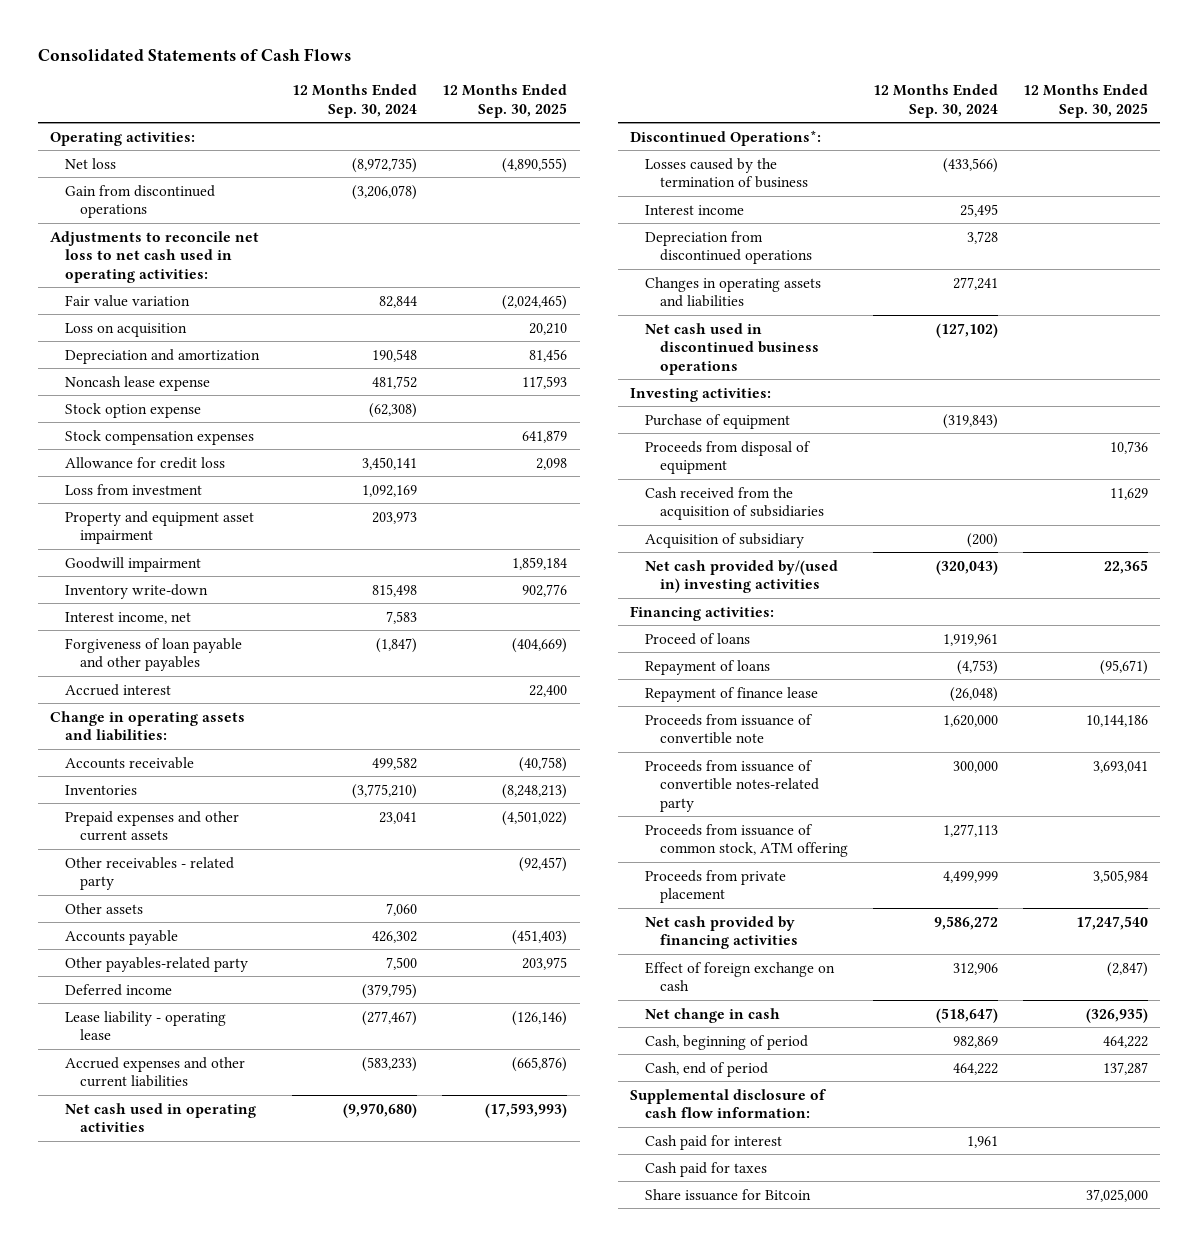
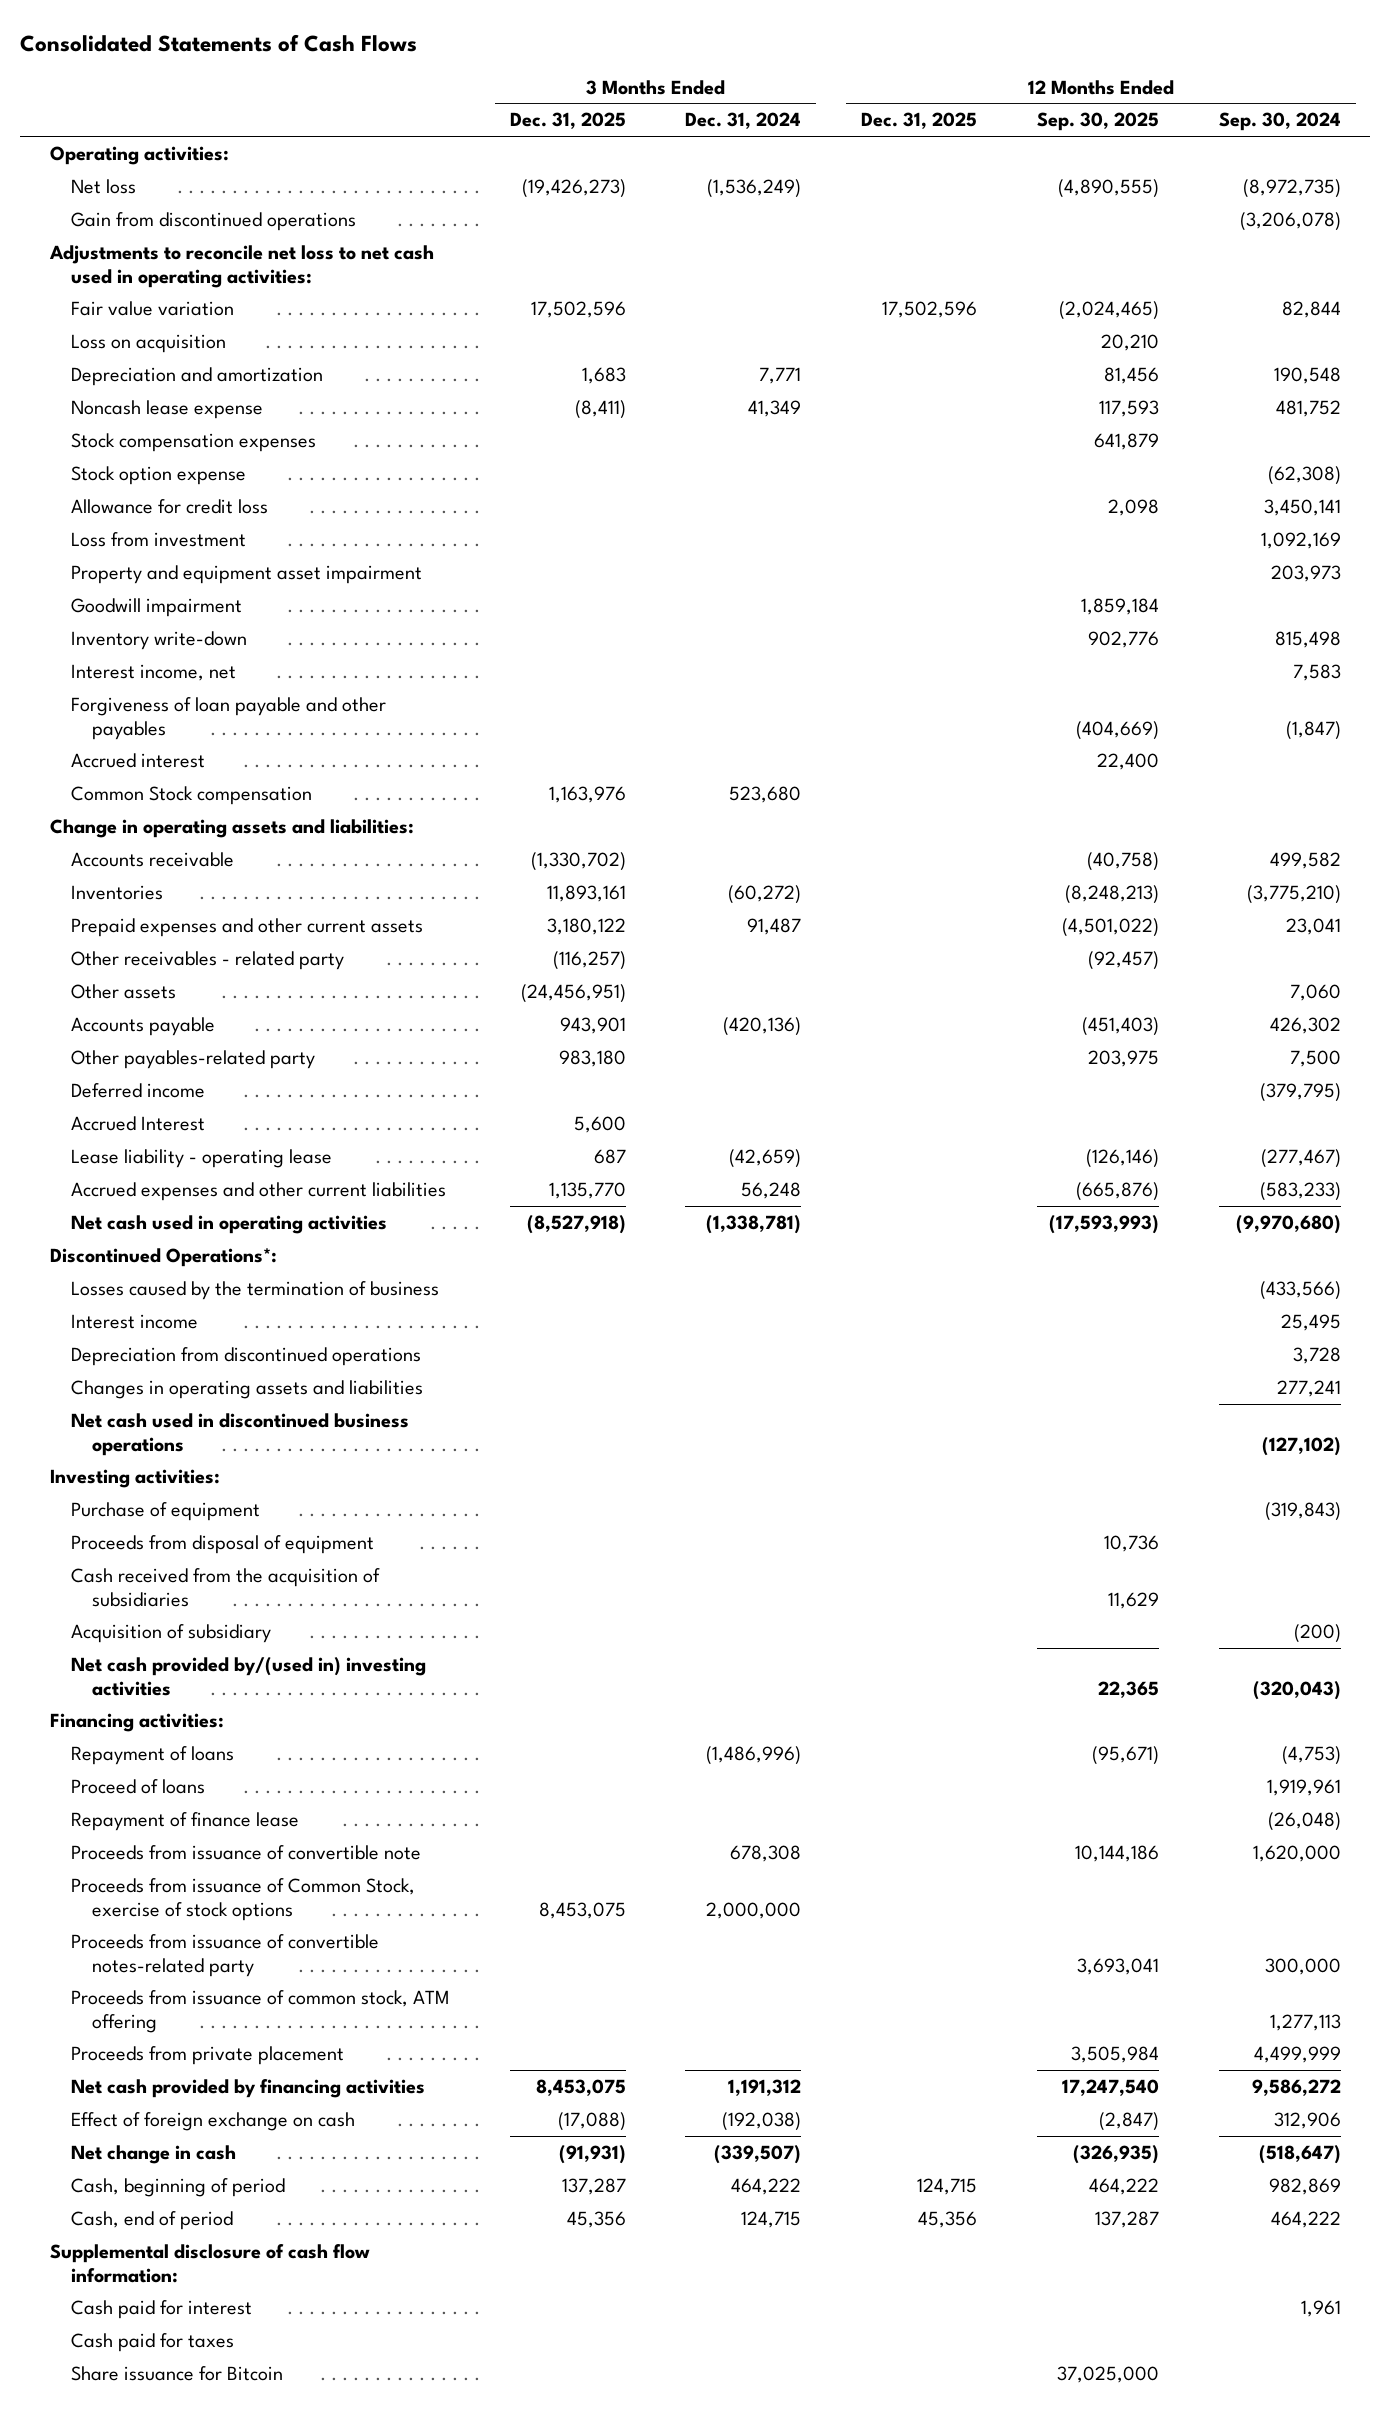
- | 12 Months Ended Sep. 30, 2024 | 12 Months Ended Sep. 30, 2025
+ | 3 Months Ended Dec. 31, 2025 | 3 Months Ended Dec. 31, 2024 | 12 Months Ended Dec. 31, 2025 | 12 Months Ended Sep. 30, 2025 | 12 Months Ended Sep. 30, 2024
moved down: Stock option expense | | | | | (62,308)
+ Common Stock compensation | 1,163,976 | 523,680 | | |
+ Accrued Interest | 5,600 | | | |
moved down: Proceed of loans | | | | | 1,919,961
+ Proceeds from issuance of Common Stock, exercise of stock options | 8,453,075 | 2,000,000 | | |

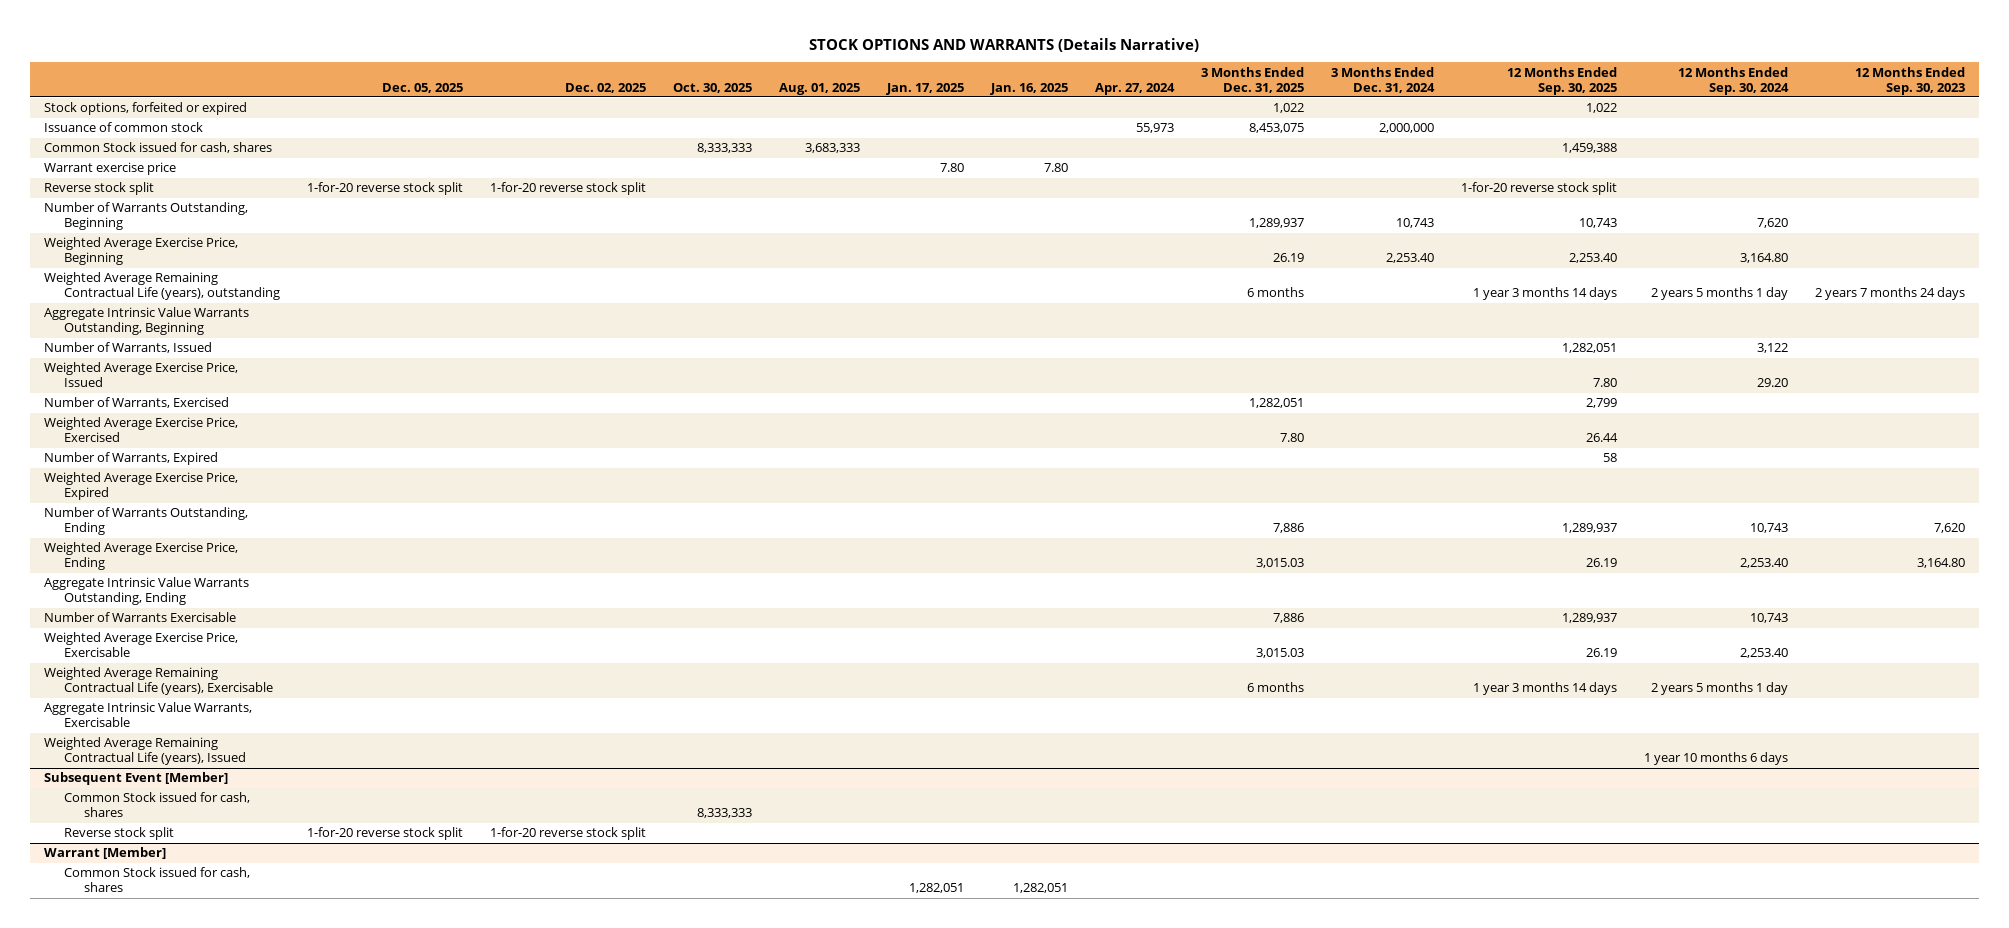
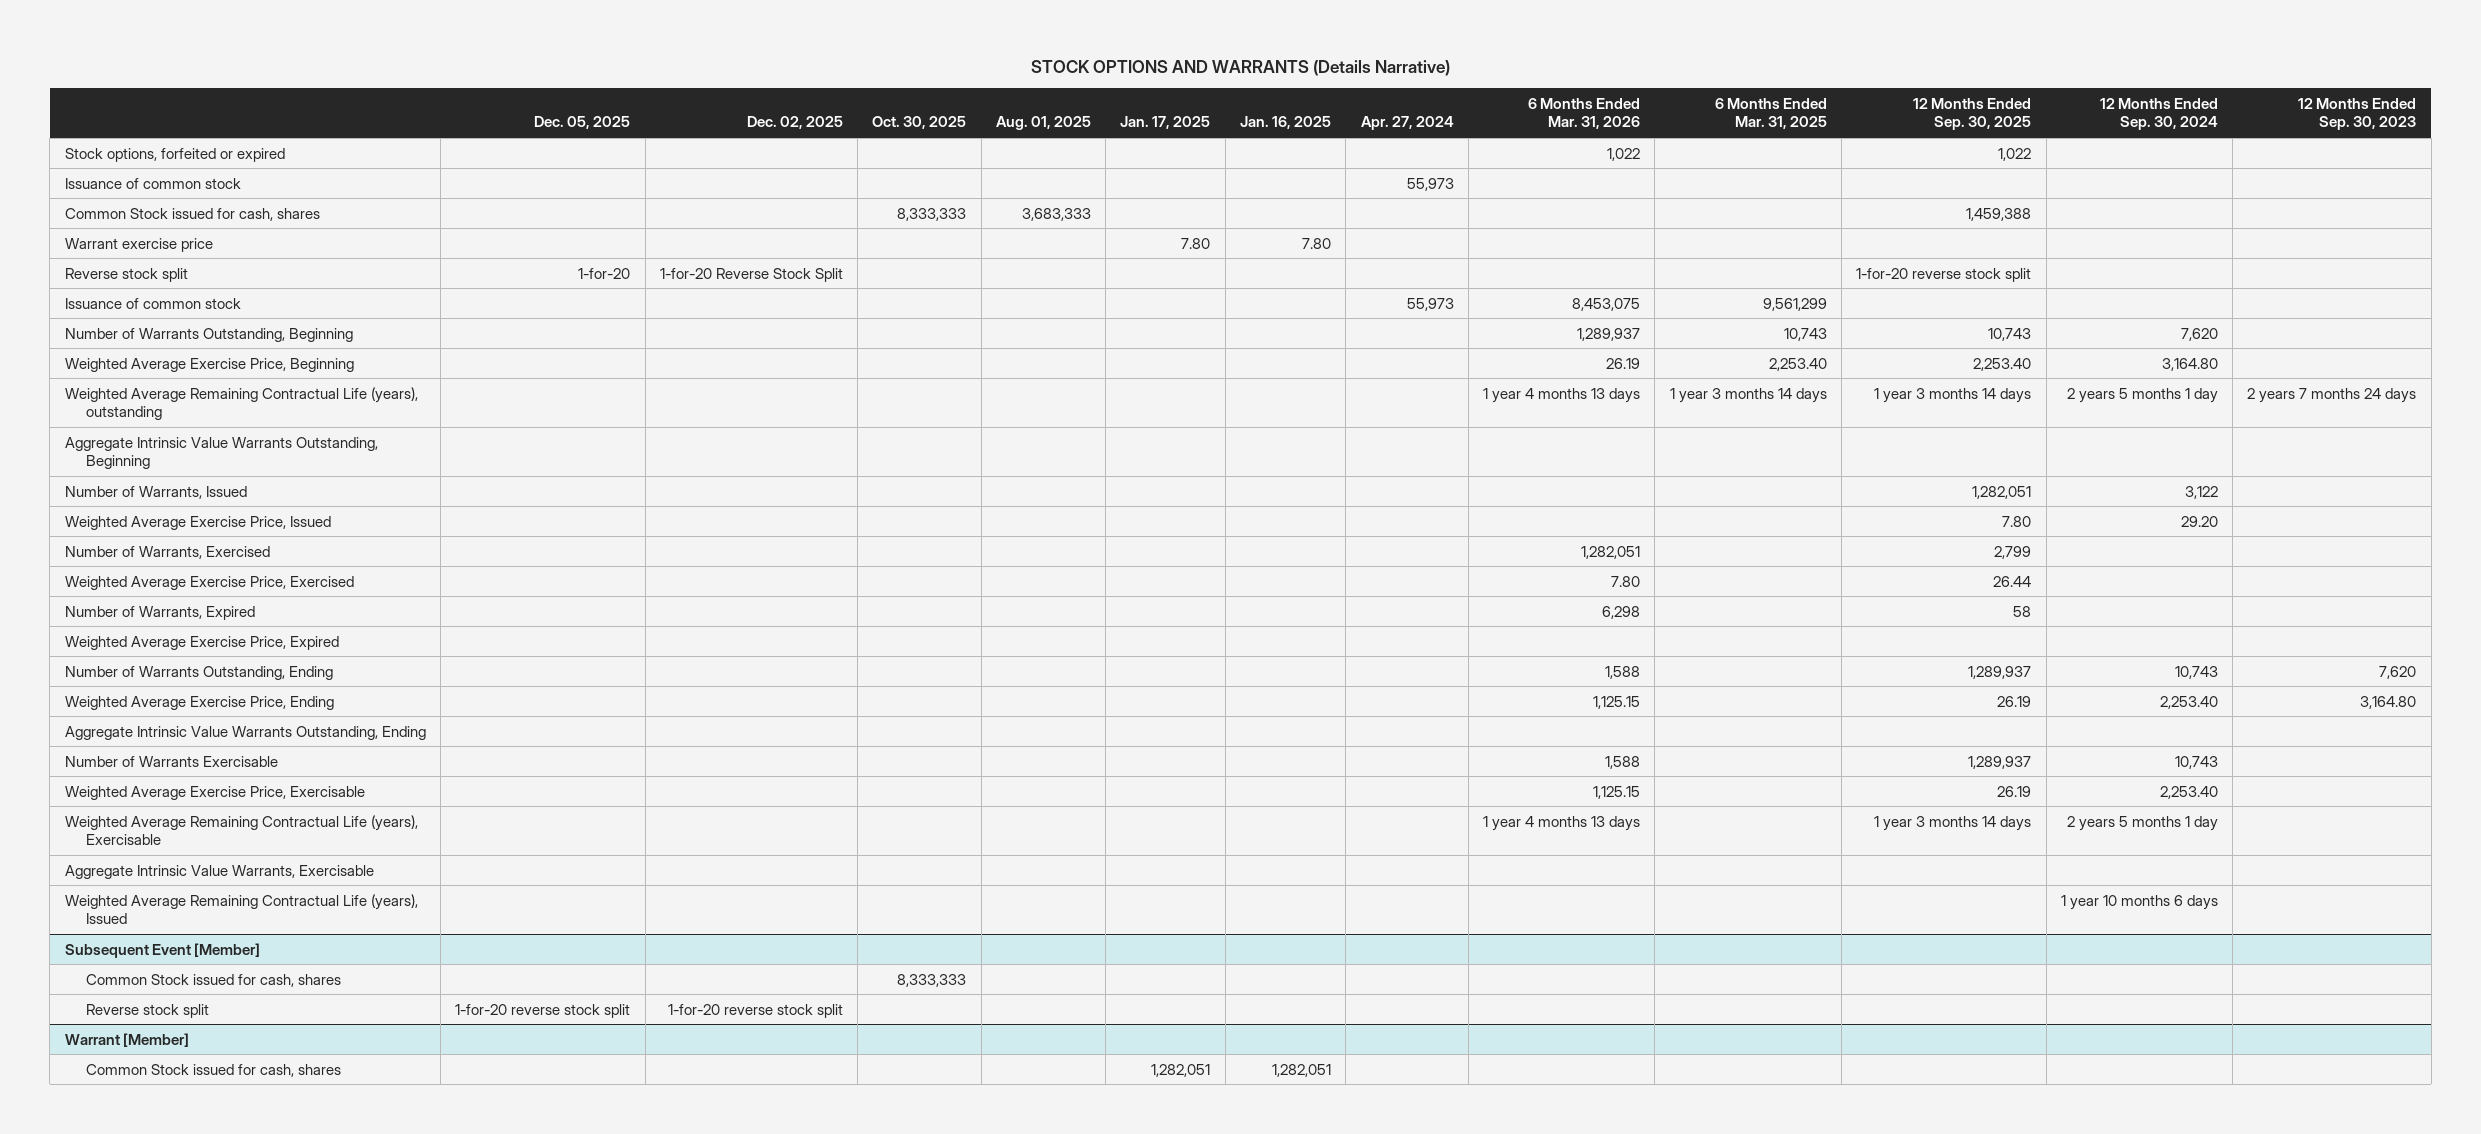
- | Dec. 05, 2025 | Dec. 02, 2025 | Oct. 30, 2025 | Aug. 01, 2025 | Jan. 17, 2025 | Jan. 16, 2025 | Apr. 27, 2024 | 3 Months Ended Dec. 31, 2025 | 3 Months Ended Dec. 31, 2024 | 12 Months Ended Sep. 30, 2025 | 12 Months Ended Sep. 30, 2024 | 12 Months Ended Sep. 30, 2023
+ | Dec. 05, 2025 | Dec. 02, 2025 | Oct. 30, 2025 | Aug. 01, 2025 | Jan. 17, 2025 | Jan. 16, 2025 | Apr. 27, 2024 | 6 Months Ended Mar. 31, 2026 | 6 Months Ended Mar. 31, 2025 | 12 Months Ended Sep. 30, 2025 | 12 Months Ended Sep. 30, 2024 | 12 Months Ended Sep. 30, 2023
- Reverse stock split | 1-for-20 reverse stock split | 1-for-20 reverse stock split | | | | | | | | 1-for-20 reverse stock split | |
+ Reverse stock split | 1-for-20 | 1-for-20 Reverse Stock Split | | | | | | | | 1-for-20 reverse stock split | |
+ Issuance of common stock | | | | | | | 55,973 | 8,453,075 | 9,561,299 | | |

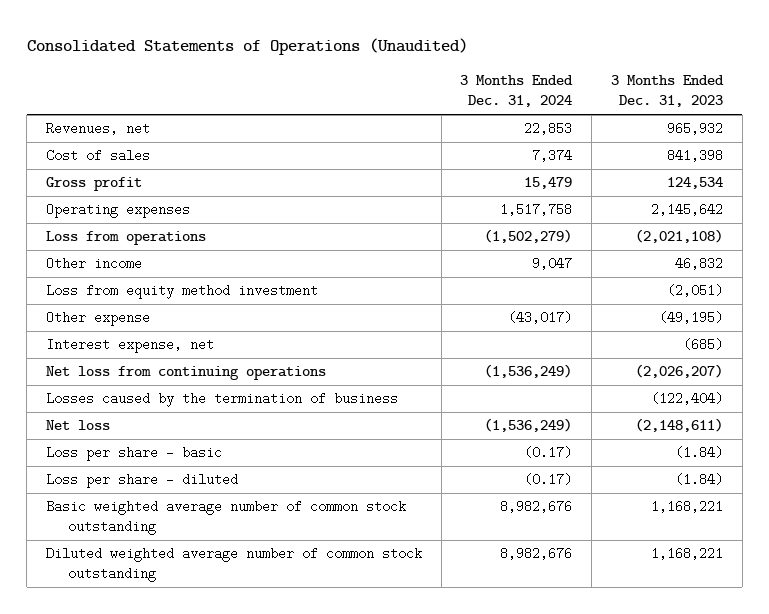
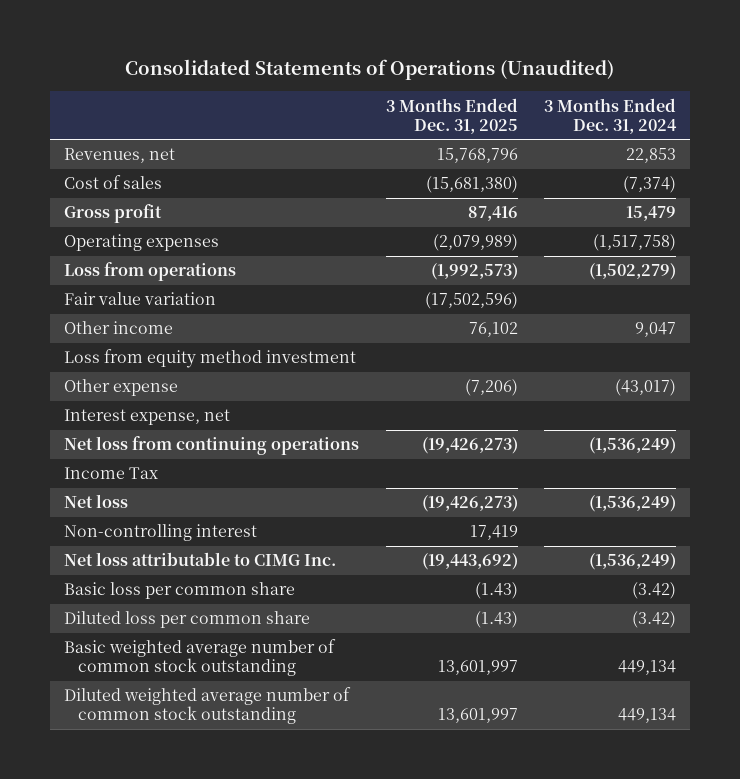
- | 3 Months Ended Dec. 31, 2024 | 3 Months Ended Dec. 31, 2023
+ | 3 Months Ended Dec. 31, 2025 | 3 Months Ended Dec. 31, 2024
- Cost of sales | 7,374 | 841,398
+ Cost of sales | (15,681,380) | (7,374)
- Operating expenses | 1,517,758 | 2,145,642
+ Operating expenses | (2,079,989) | (1,517,758)
+ Fair value variation | (17,502,596) |
- Losses caused by the termination of business | | (122,404)
+ Income Tax
- Loss per share - basic | (0.17) | (1.84)
- Loss per share - diluted | (0.17) | (1.84)
- Basic weighted average number of common stock outstanding | 8,982,676 | 1,168,221
- Diluted weighted average number of common stock outstanding | 8,982,676 | 1,168,221
+ Non-controlling interest | 17,419 |
+ Net loss attributable to CIMG Inc. | (19,443,692) | (1,536,249)
+ Basic loss per common share | (1.43) | (3.42)
+ Diluted loss per common share | (1.43) | (3.42)
+ Basic weighted average number of common stock outstanding | 13,601,997 | 449,134
+ Diluted weighted average number of common stock outstanding | 13,601,997 | 449,134

